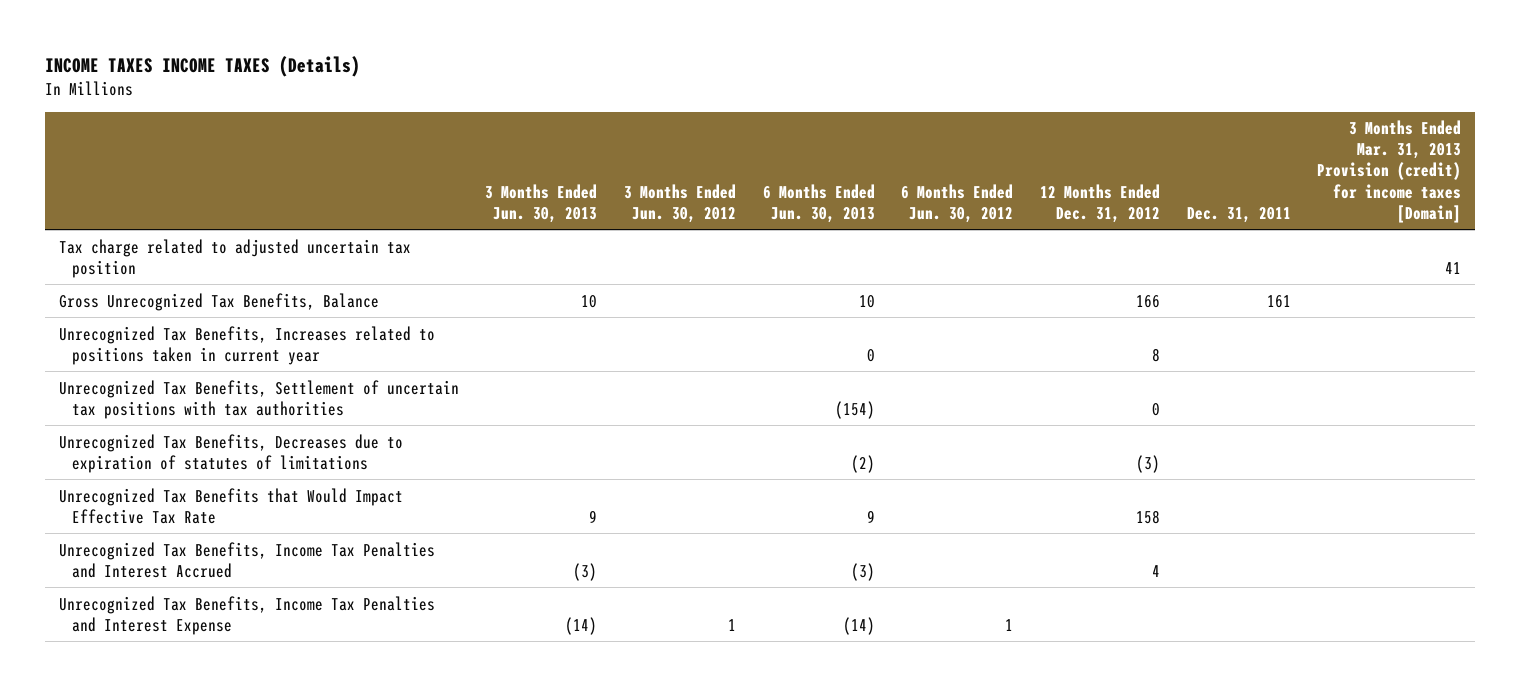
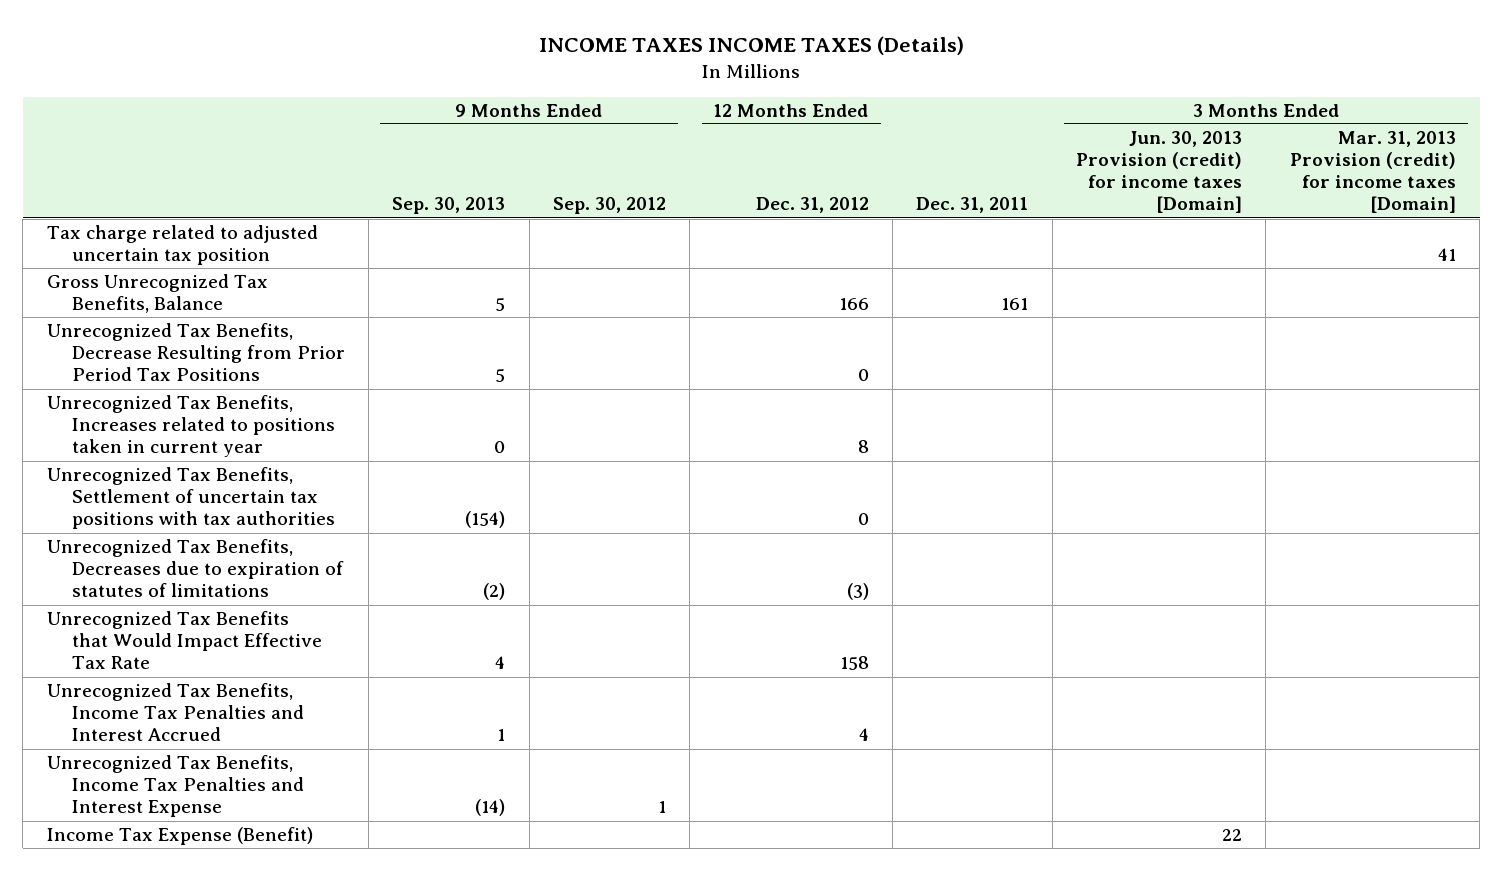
- | 3 Months Ended Jun. 30, 2013 | 3 Months Ended Jun. 30, 2012 | 6 Months Ended Jun. 30, 2013 | 6 Months Ended Jun. 30, 2012 | 12 Months Ended Dec. 31, 2012 | Dec. 31, 2011 | 3 Months Ended Mar. 31, 2013 Provision (credit) for income taxes [Domain]
+ | 9 Months Ended Sep. 30, 2013 | 9 Months Ended Sep. 30, 2012 | 12 Months Ended Dec. 31, 2012 | Dec. 31, 2011 | 3 Months Ended Jun. 30, 2013 Provision (credit) for income taxes [Domain] | 3 Months Ended Mar. 31, 2013 Provision (credit) for income taxes [Domain]
+ Unrecognized Tax Benefits, Decrease Resulting from Prior Period Tax Positions | 5 | | 0 | | |
+ Income Tax Expense (Benefit) | | | | | 22 |

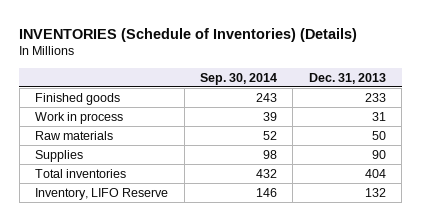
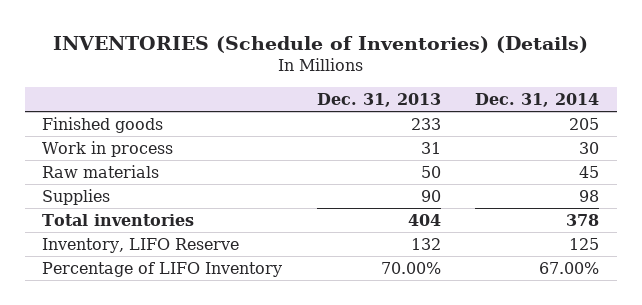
- | Sep. 30, 2014 | Dec. 31, 2013
+ | Dec. 31, 2013 | Dec. 31, 2014
+ Percentage of LIFO Inventory | 70.00% | 67.00%

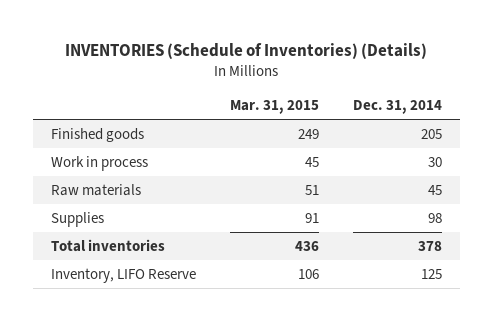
- | Dec. 31, 2013 | Dec. 31, 2014
+ | Mar. 31, 2015 | Dec. 31, 2014
- Percentage of LIFO Inventory | 70.00% | 67.00%

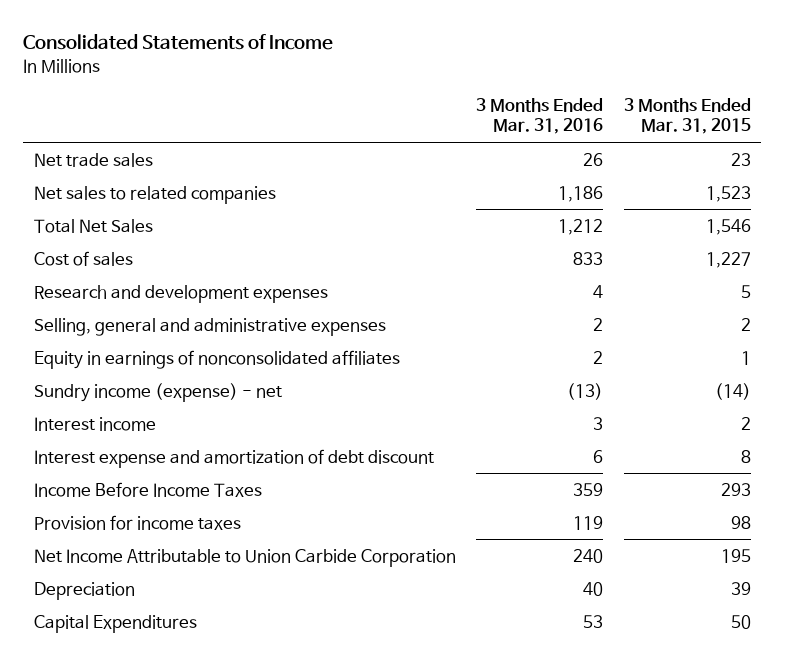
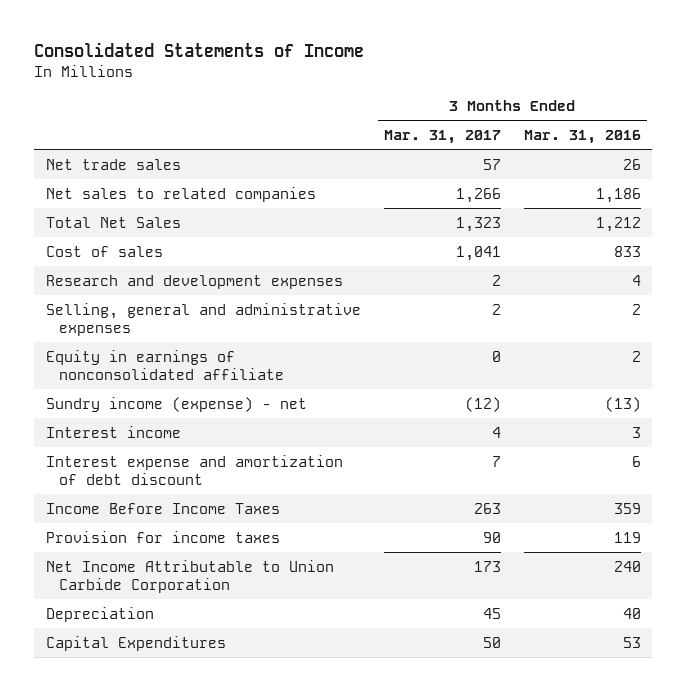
- | 3 Months Ended Mar. 31, 2016 | 3 Months Ended Mar. 31, 2015
+ | 3 Months Ended Mar. 31, 2017 | 3 Months Ended Mar. 31, 2016
- Equity in earnings of nonconsolidated affiliates | 2 | 1
+ Equity in earnings of nonconsolidated affiliate | 0 | 2

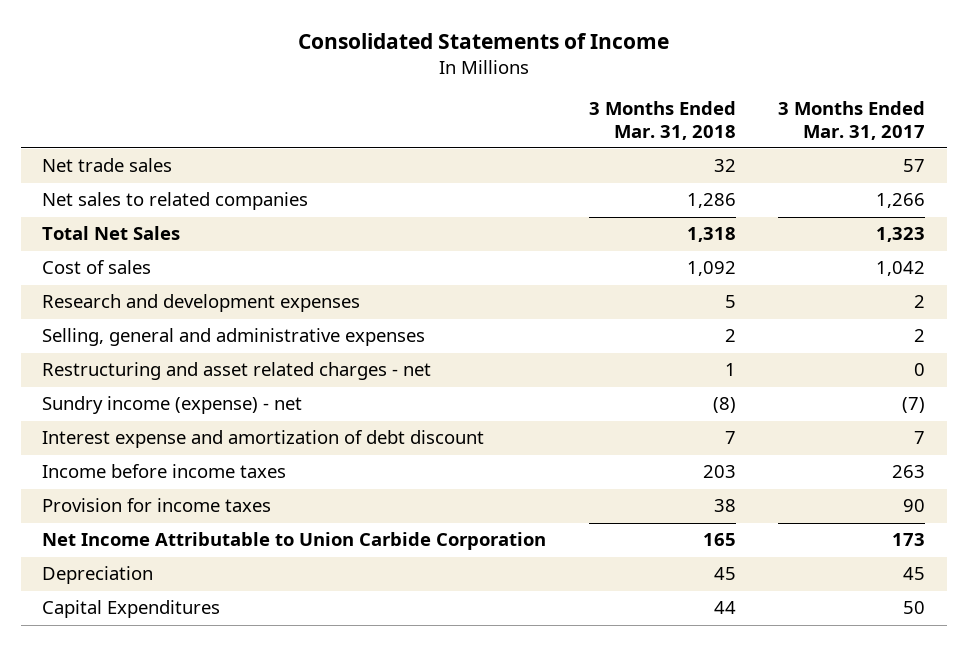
- | 3 Months Ended Mar. 31, 2017 | 3 Months Ended Mar. 31, 2016
+ | 3 Months Ended Mar. 31, 2018 | 3 Months Ended Mar. 31, 2017
- Cost of sales | 1,041 | 833
+ Cost of sales | 1,092 | 1,042
- Equity in earnings of nonconsolidated affiliate | 0 | 2
- Sundry income (expense) - net | (12) | (13)
- Interest income | 4 | 3
+ Restructuring and asset related charges - net | 1 | 0
+ Sundry income (expense) - net | (8) | (7)
- Income Before Income Taxes | 263 | 359
+ Income before income taxes | 203 | 263

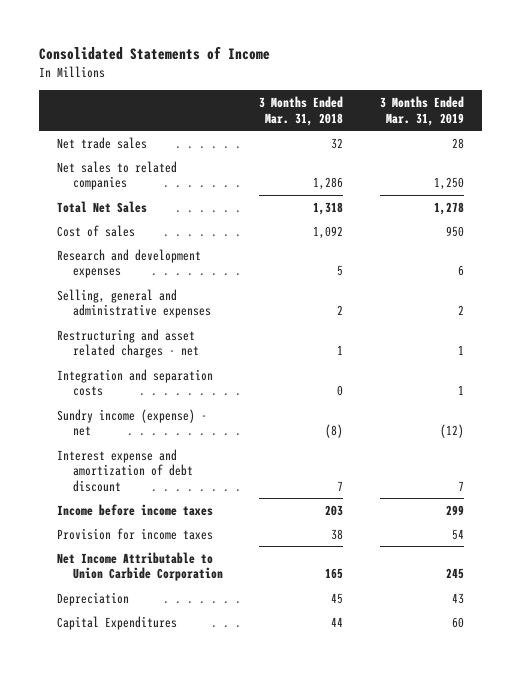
- | 3 Months Ended Mar. 31, 2018 | 3 Months Ended Mar. 31, 2017
+ | 3 Months Ended Mar. 31, 2018 | 3 Months Ended Mar. 31, 2019
+ Integration and separation costs | 0 | 1

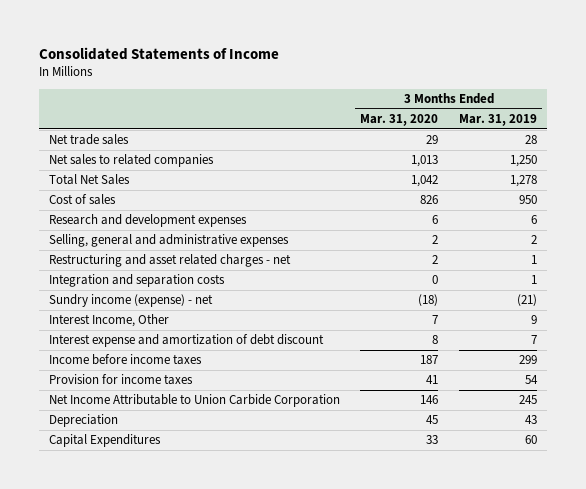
- | 3 Months Ended Mar. 31, 2018 | 3 Months Ended Mar. 31, 2019
+ | 3 Months Ended Mar. 31, 2020 | 3 Months Ended Mar. 31, 2019
- Sundry income (expense) - net | (8) | (12)
+ Sundry income (expense) - net | (18) | (21)
+ Interest Income, Other | 7 | 9

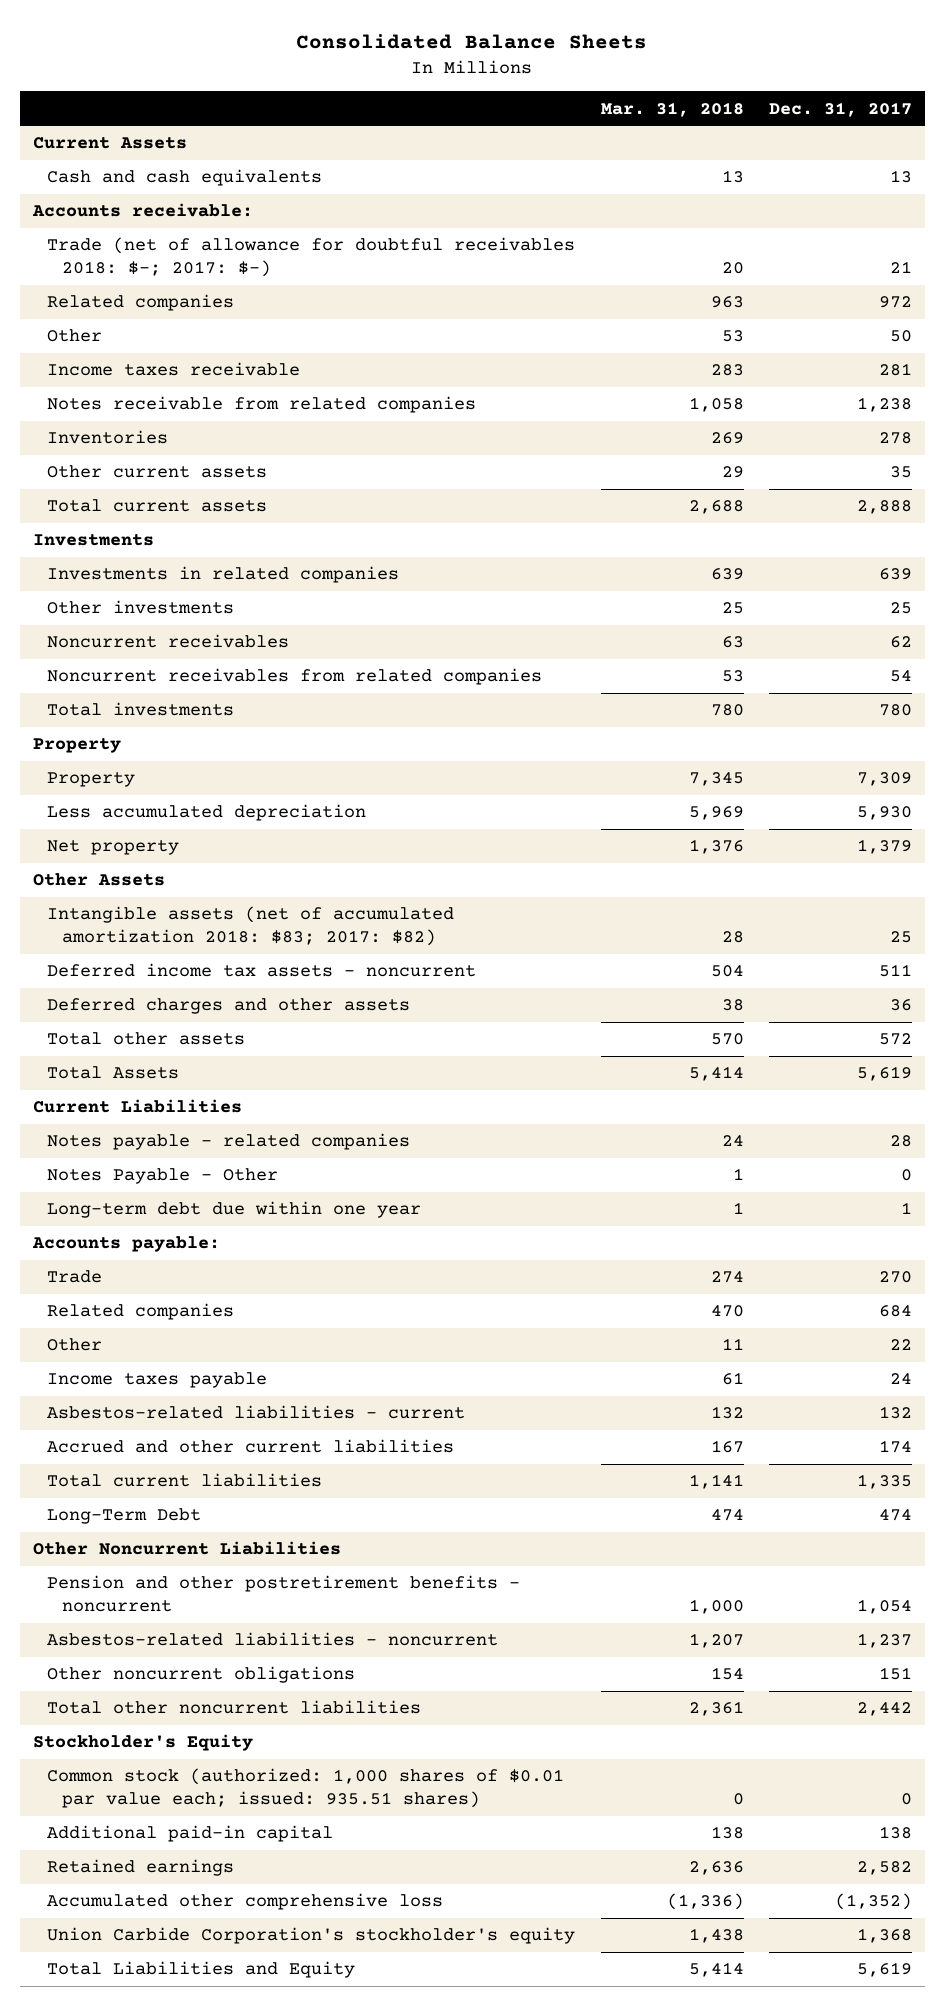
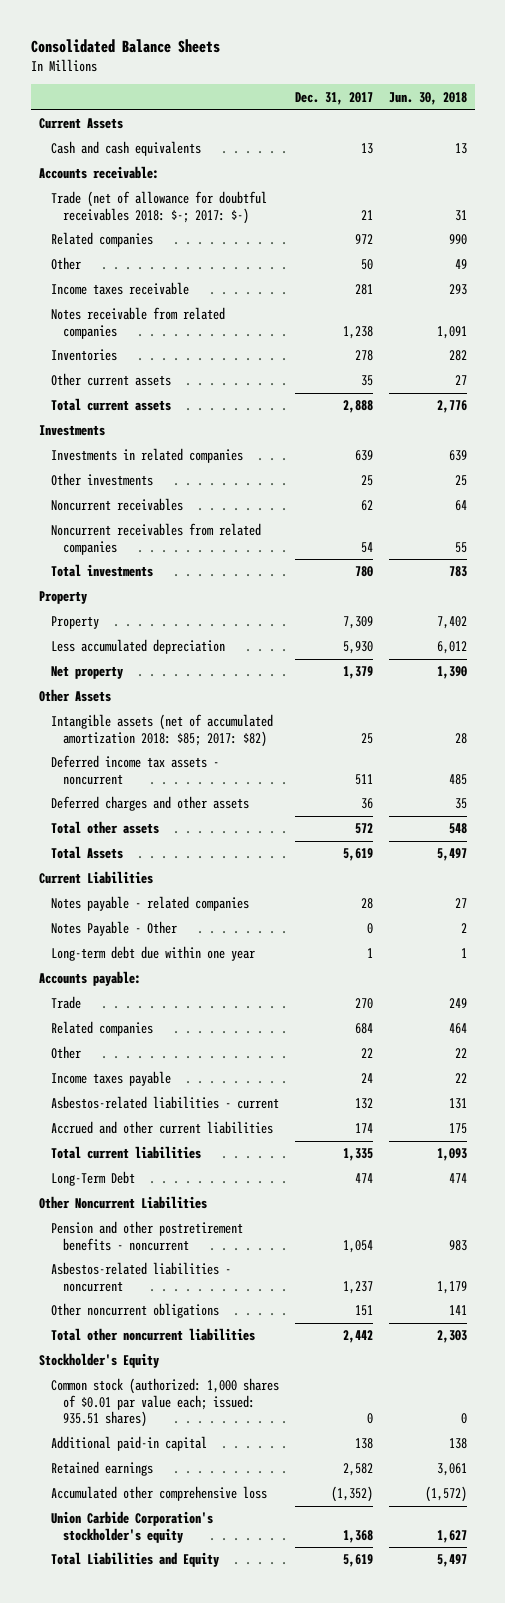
- | Mar. 31, 2018 | Dec. 31, 2017
+ | Dec. 31, 2017 | Jun. 30, 2018
- Intangible assets (net of accumulated amortization 2018: $83; 2017: $82) | 28 | 25
+ Intangible assets (net of accumulated amortization 2018: $85; 2017: $82) | 25 | 28

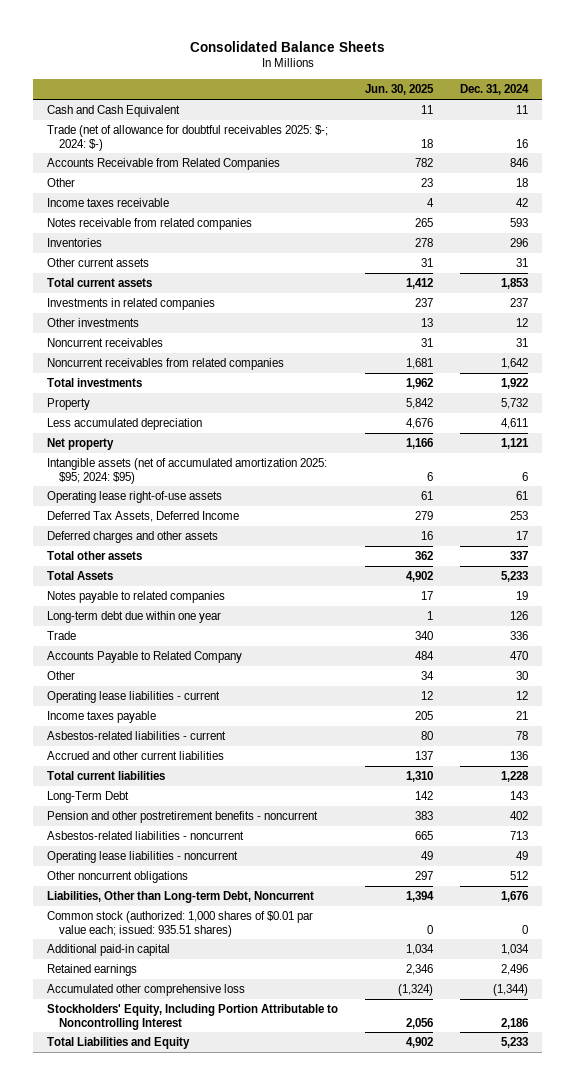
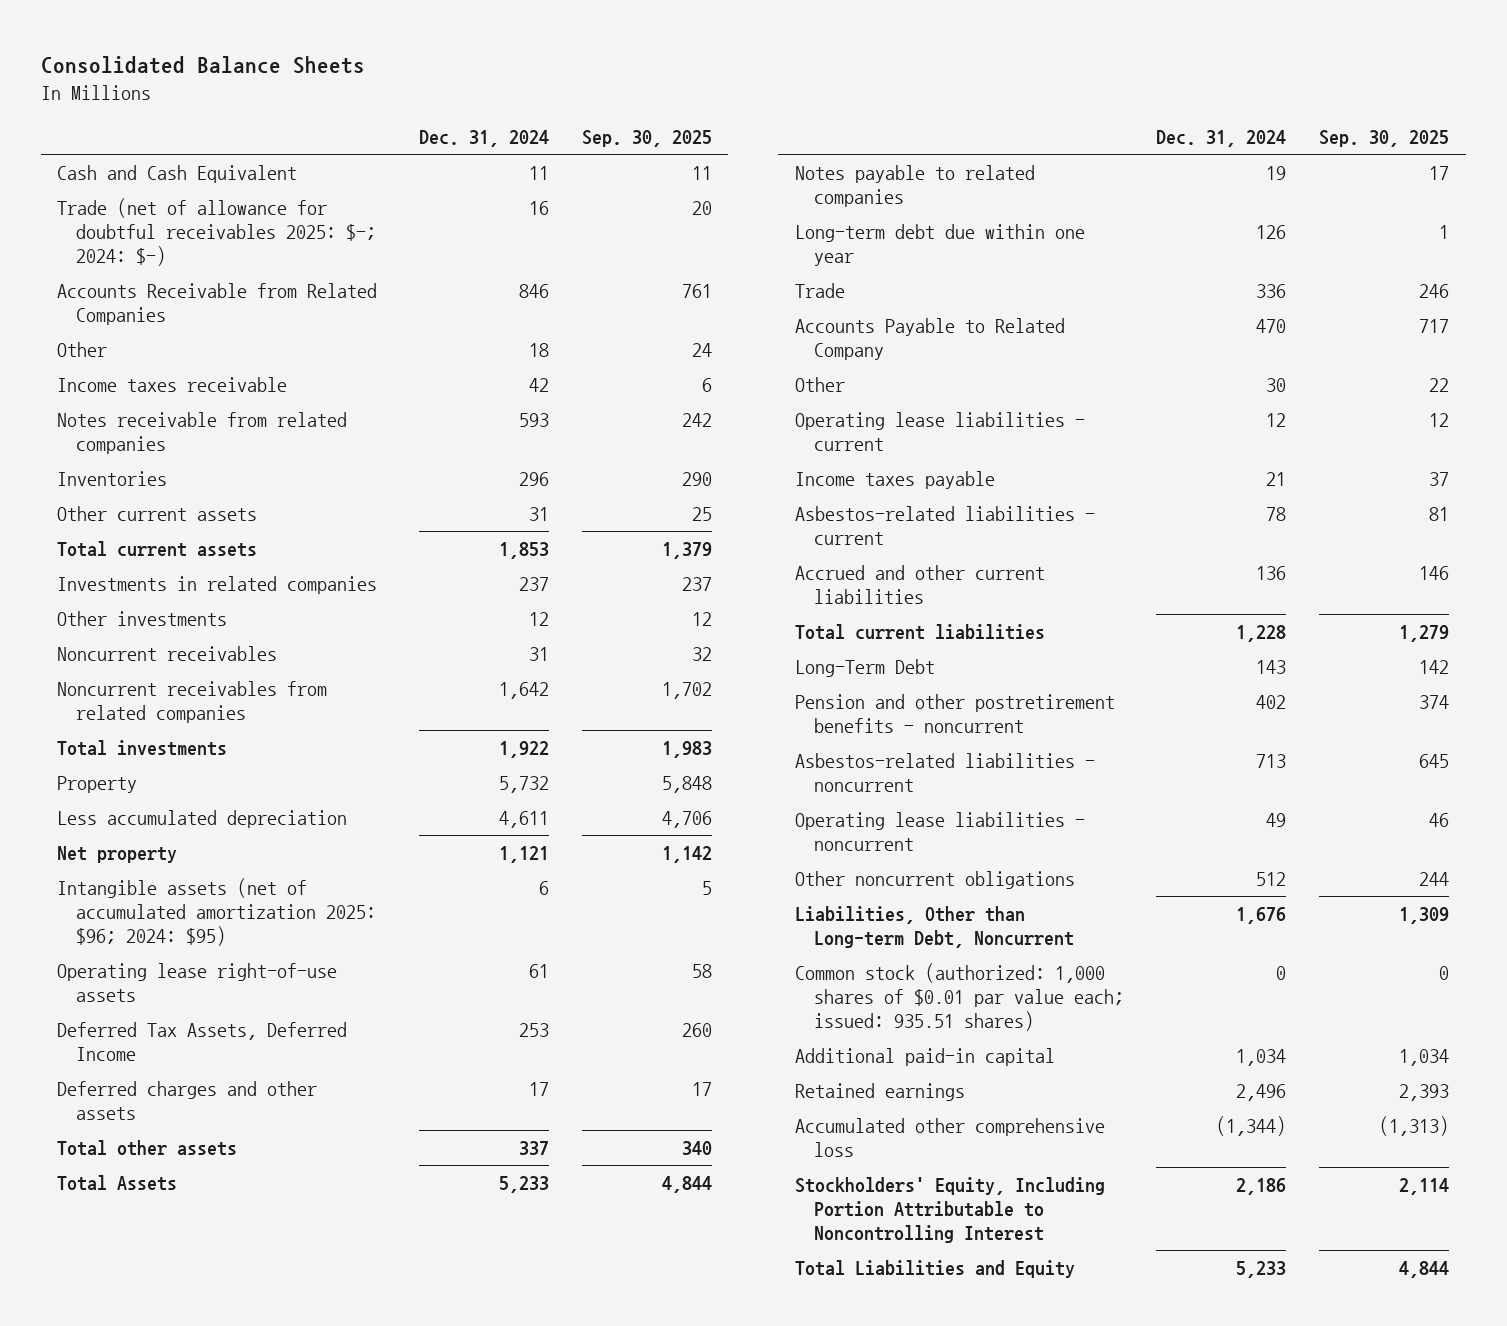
- | Jun. 30, 2025 | Dec. 31, 2024
+ | Dec. 31, 2024 | Sep. 30, 2025
- Intangible assets (net of accumulated amortization 2025: $95; 2024: $95) | 6 | 6
+ Intangible assets (net of accumulated amortization 2025: $96; 2024: $95) | 6 | 5

